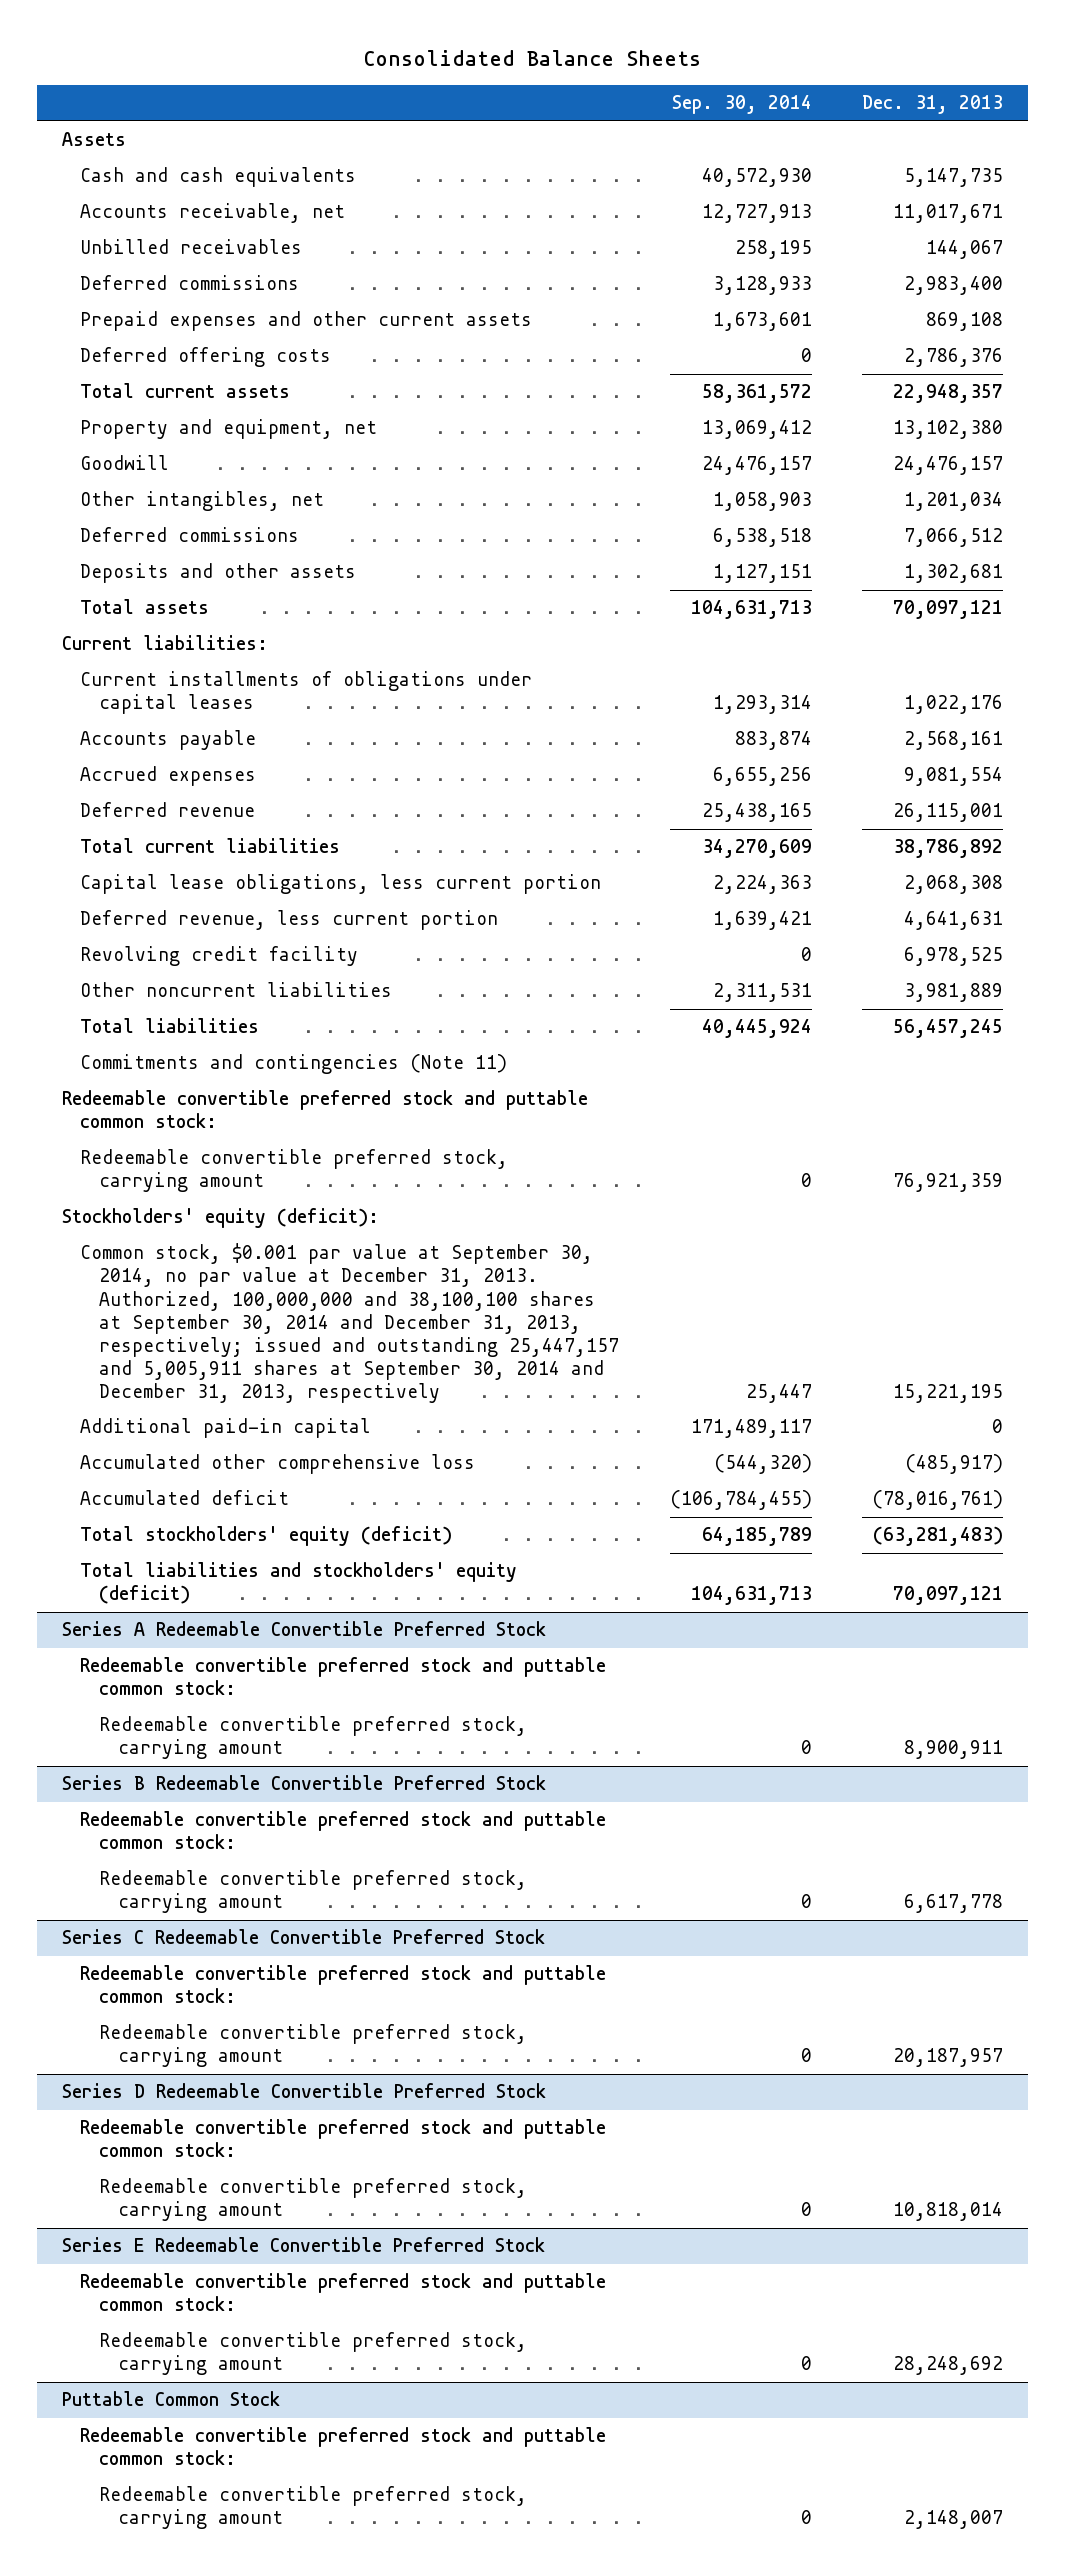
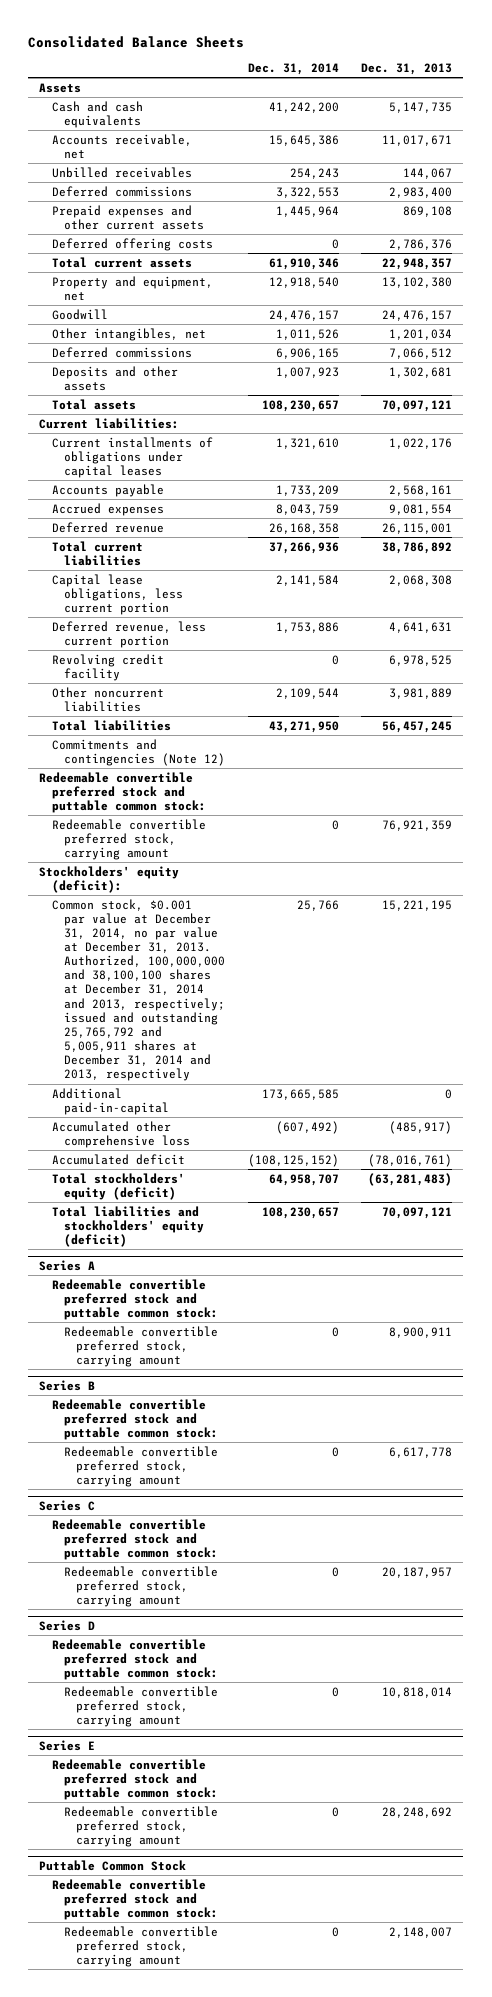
- | Sep. 30, 2014 | Dec. 31, 2013
+ | Dec. 31, 2014 | Dec. 31, 2013
- Commitments and contingencies (Note 11)
+ Commitments and contingencies (Note 12)
- Common stock, $0.001 par value at September 30, 2014, no par value at December 31, 2013. Authorized, 100,000,000 and 38,100,100 shares at September 30, 2014 and December 31, 2013, respectively; issued and outstanding 25,447,157 and 5,005,911 shares at September 30, 2014 and December 31, 2013, respectively | 25,447 | 15,221,195
- Additional paid-in capital | 171,489,117 | 0
+ Common stock, $0.001 par value at December 31, 2014, no par value at December 31, 2013. Authorized, 100,000,000 and 38,100,100 shares at December 31, 2014 and 2013, respectively; issued and outstanding 25,765,792 and 5,005,911 shares at December 31, 2014 and 2013, respectively | 25,766 | 15,221,195
+ Additional paid-in-capital | 173,665,585 | 0
- Series A Redeemable Convertible Preferred Stock
+ Series A
- Series B Redeemable Convertible Preferred Stock
+ Series B
- Series C Redeemable Convertible Preferred Stock
+ Series C
- Series D Redeemable Convertible Preferred Stock
+ Series D
- Series E Redeemable Convertible Preferred Stock
+ Series E

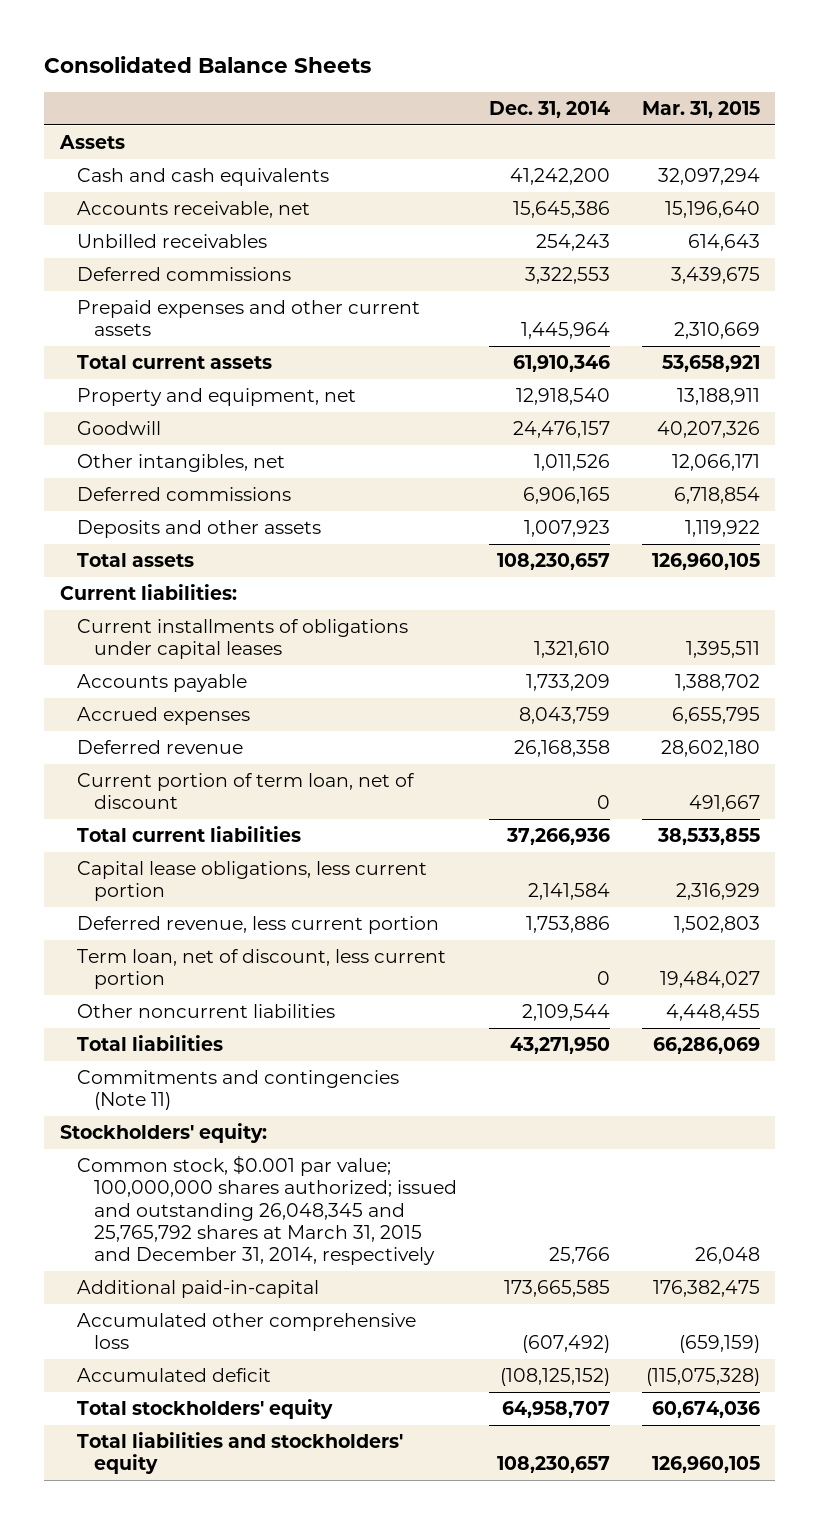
- | Dec. 31, 2014 | Dec. 31, 2013
+ | Dec. 31, 2014 | Mar. 31, 2015
- Deferred offering costs | 0 | 2,786,376
+ Current portion of term loan, net of discount | 0 | 491,667
- Revolving credit facility | 0 | 6,978,525
+ Term loan, net of discount, less current portion | 0 | 19,484,027
- Commitments and contingencies (Note 12)
- Redeemable convertible preferred stock and puttable common stock:
- Redeemable convertible preferred stock, carrying amount | 0 | 76,921,359
- Stockholders' equity (deficit):
- Common stock, $0.001 par value at December 31, 2014, no par value at December 31, 2013. Authorized, 100,000,000 and 38,100,100 shares at December 31, 2014 and 2013, respectively; issued and outstanding 25,765,792 and 5,005,911 shares at December 31, 2014 and 2013, respectively | 25,766 | 15,221,195
+ Commitments and contingencies (Note 11)
+ Stockholders' equity:
+ Common stock, $0.001 par value; 100,000,000 shares authorized; issued and outstanding 26,048,345 and 25,765,792 shares at March 31, 2015 and December 31, 2014, respectively | 25,766 | 26,048
- Total stockholders' equity (deficit) | 64,958,707 | (63,281,483)
- Total liabilities and stockholders' equity (deficit) | 108,230,657 | 70,097,121
- Series A
- Redeemable convertible preferred stock and puttable common stock:
- Redeemable convertible preferred stock, carrying amount | 0 | 8,900,911
- Series B
- Redeemable convertible preferred stock and puttable common stock:
- Redeemable convertible preferred stock, carrying amount | 0 | 6,617,778
- Series C
- Redeemable convertible preferred stock and puttable common stock:
- Redeemable convertible preferred stock, carrying amount | 0 | 20,187,957
- Series D
- Redeemable convertible preferred stock and puttable common stock:
- Redeemable convertible preferred stock, carrying amount | 0 | 10,818,014
- Series E
- Redeemable convertible preferred stock and puttable common stock:
- Redeemable convertible preferred stock, carrying amount | 0 | 28,248,692
- Puttable Common Stock
- Redeemable convertible preferred stock and puttable common stock:
- Redeemable convertible preferred stock, carrying amount | 0 | 2,148,007
+ Total stockholders' equity | 64,958,707 | 60,674,036
+ Total liabilities and stockholders' equity | 108,230,657 | 126,960,105

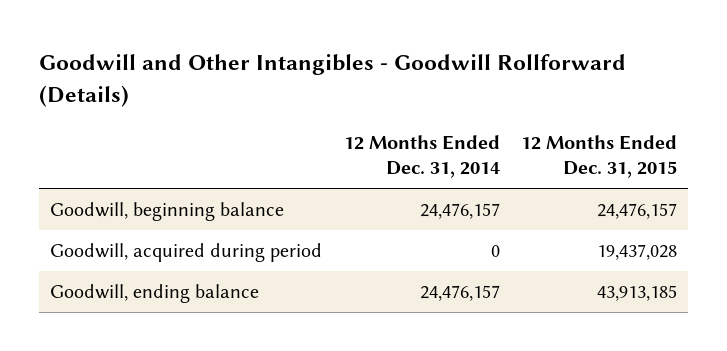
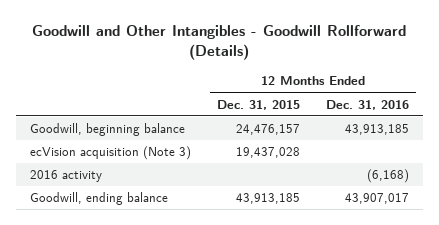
- | 12 Months Ended Dec. 31, 2014 | 12 Months Ended Dec. 31, 2015
+ | 12 Months Ended Dec. 31, 2015 | 12 Months Ended Dec. 31, 2016
- Goodwill, acquired during period | 0 | 19,437,028
+ ecVision acquisition (Note 3) | 19,437,028 |
+ 2016 activity | | (6,168)

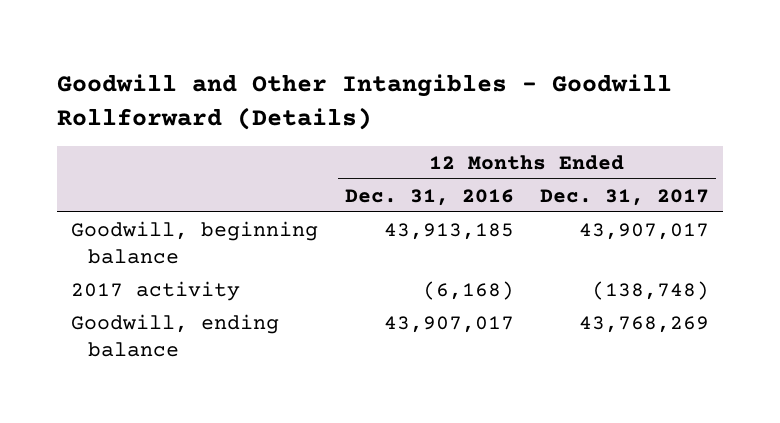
- | 12 Months Ended Dec. 31, 2015 | 12 Months Ended Dec. 31, 2016
+ | 12 Months Ended Dec. 31, 2016 | 12 Months Ended Dec. 31, 2017
- ecVision acquisition (Note 3) | 19,437,028 |
- 2016 activity | | (6,168)
+ 2017 activity | (6,168) | (138,748)

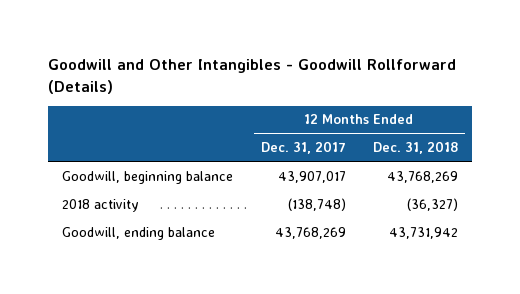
- | 12 Months Ended Dec. 31, 2016 | 12 Months Ended Dec. 31, 2017
+ | 12 Months Ended Dec. 31, 2017 | 12 Months Ended Dec. 31, 2018
- 2017 activity | (6,168) | (138,748)
+ 2018 activity | (138,748) | (36,327)

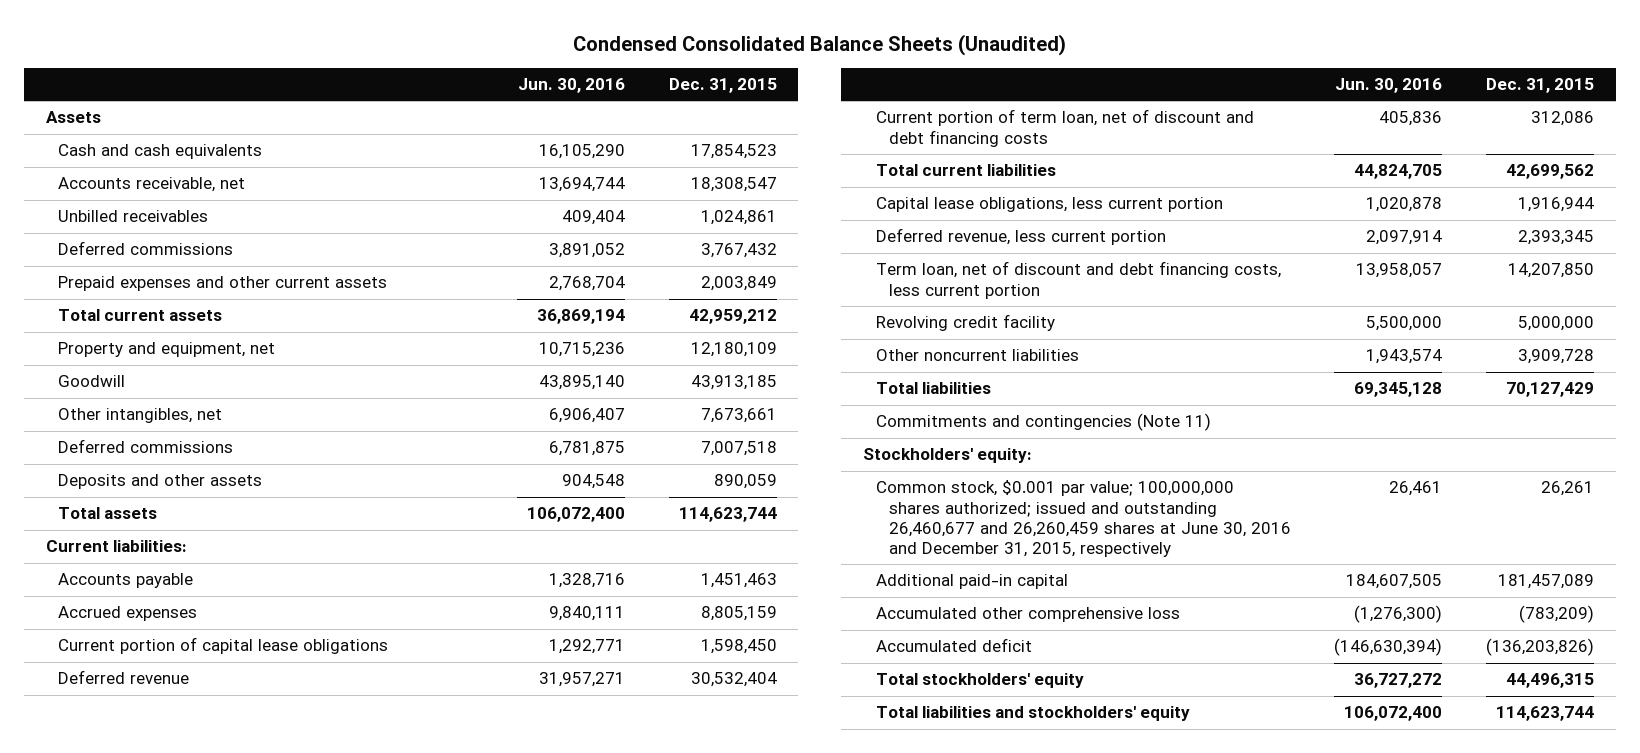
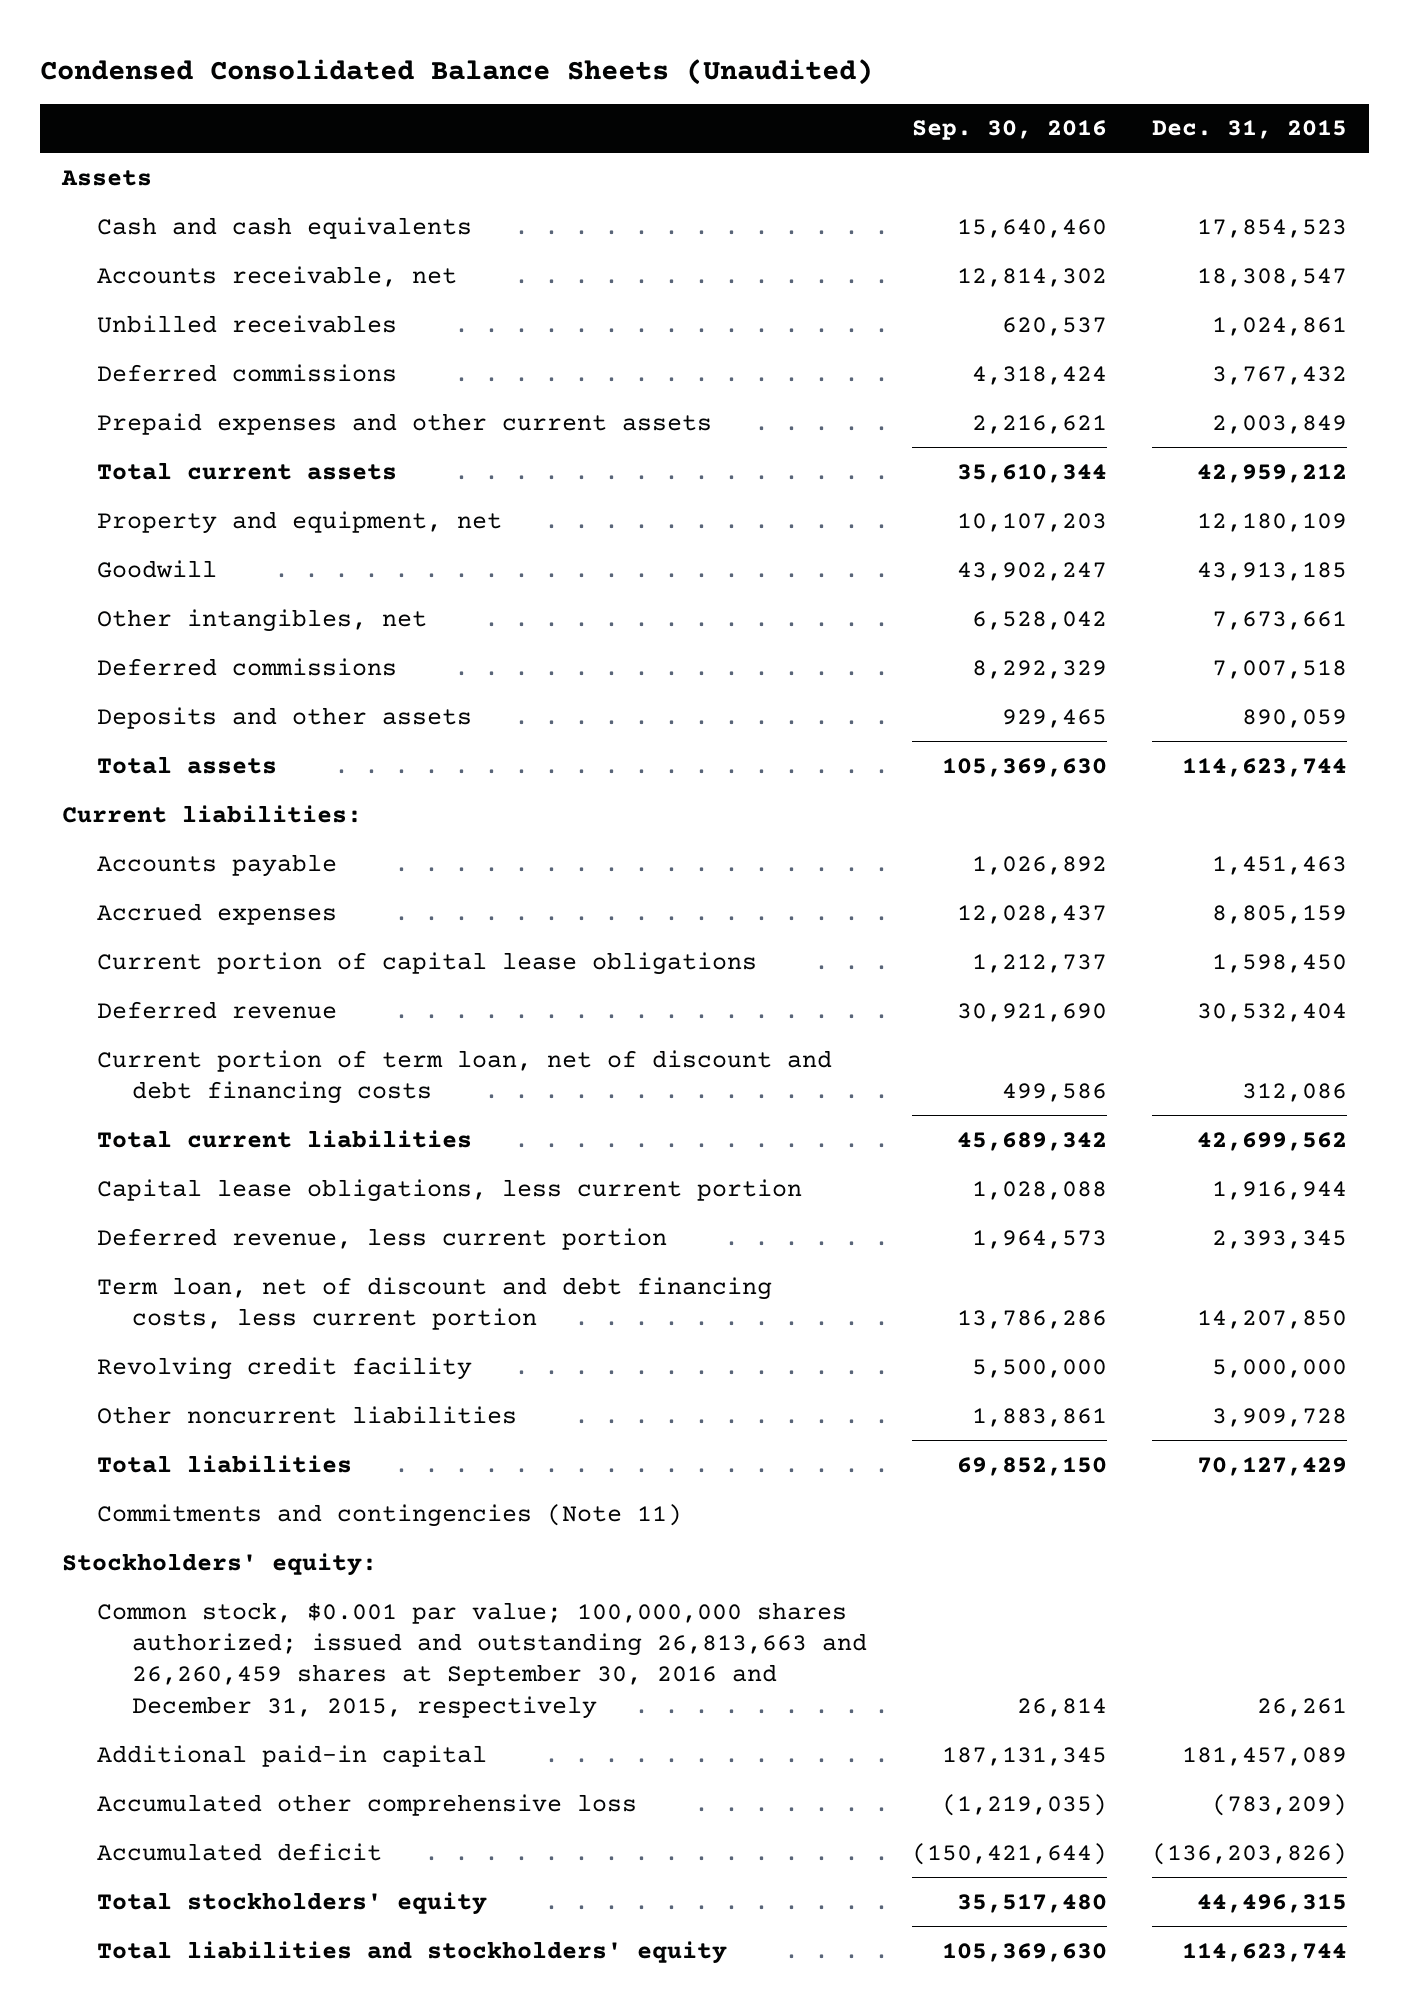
- | Jun. 30, 2016 | Dec. 31, 2015
+ | Sep. 30, 2016 | Dec. 31, 2015
- Common stock, $0.001 par value; 100,000,000 shares authorized; issued and outstanding 26,460,677 and 26,260,459 shares at June 30, 2016 and December 31, 2015, respectively | 26,461 | 26,261
+ Common stock, $0.001 par value; 100,000,000 shares authorized; issued and outstanding 26,813,663 and 26,260,459 shares at September 30, 2016 and December 31, 2015, respectively | 26,814 | 26,261

